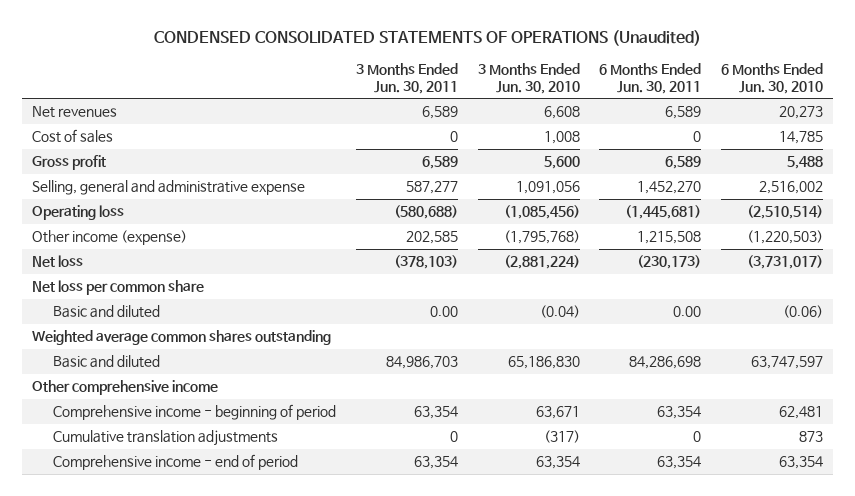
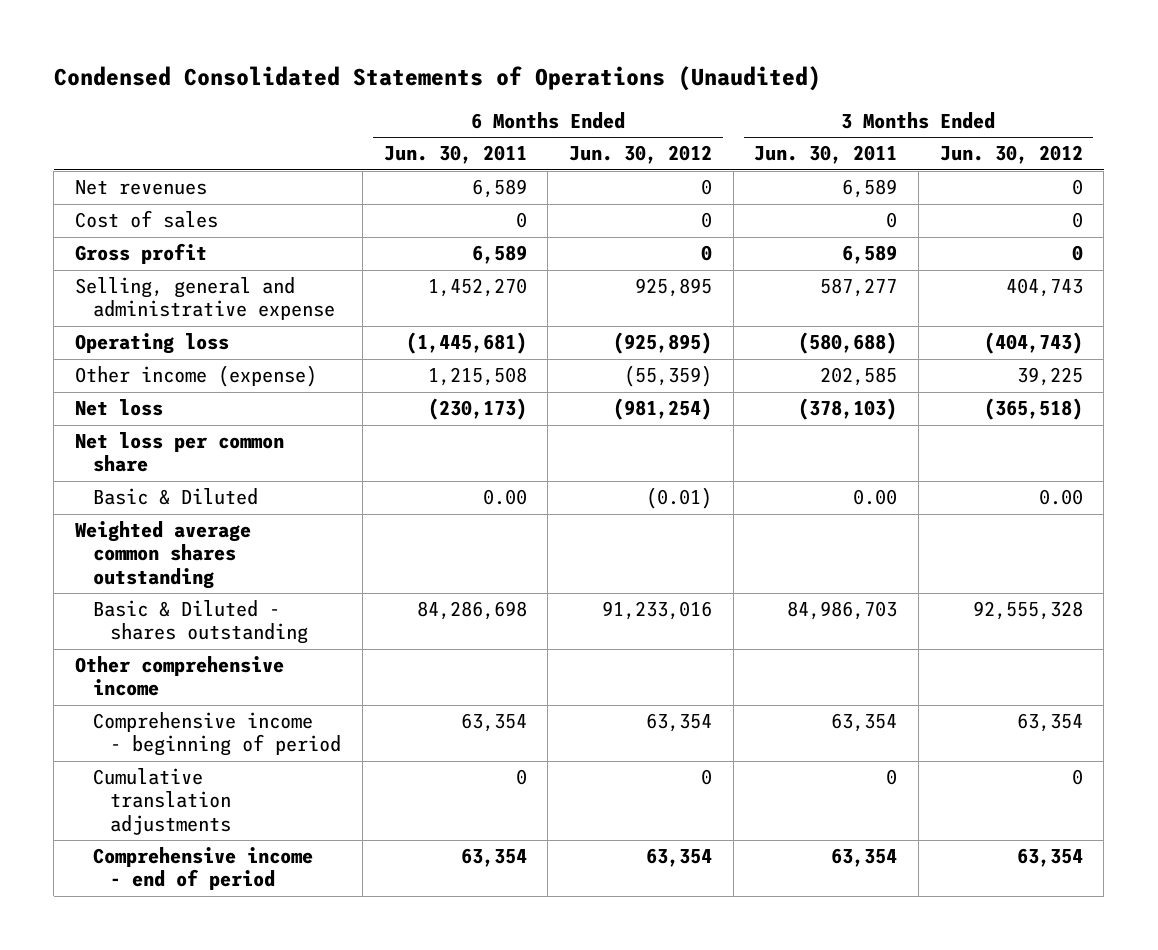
- CONDENSED CONSOLIDATED STATEMENTS OF OPERATIONS (Unaudited)
+ Condensed Consolidated Statements of Operations (Unaudited)
- | 3 Months Ended Jun. 30, 2011 | 3 Months Ended Jun. 30, 2010 | 6 Months Ended Jun. 30, 2011 | 6 Months Ended Jun. 30, 2010
+ | 6 Months Ended Jun. 30, 2011 | 6 Months Ended Jun. 30, 2012 | 3 Months Ended Jun. 30, 2011 | 3 Months Ended Jun. 30, 2012
- Basic and diluted | 0.00 | (0.04) | 0.00 | (0.06)
+ Basic & Diluted | 0.00 | (0.01) | 0.00 | 0.00
- Basic and diluted | 84,986,703 | 65,186,830 | 84,286,698 | 63,747,597
+ Basic & Diluted - shares outstanding | 84,286,698 | 91,233,016 | 84,986,703 | 92,555,328

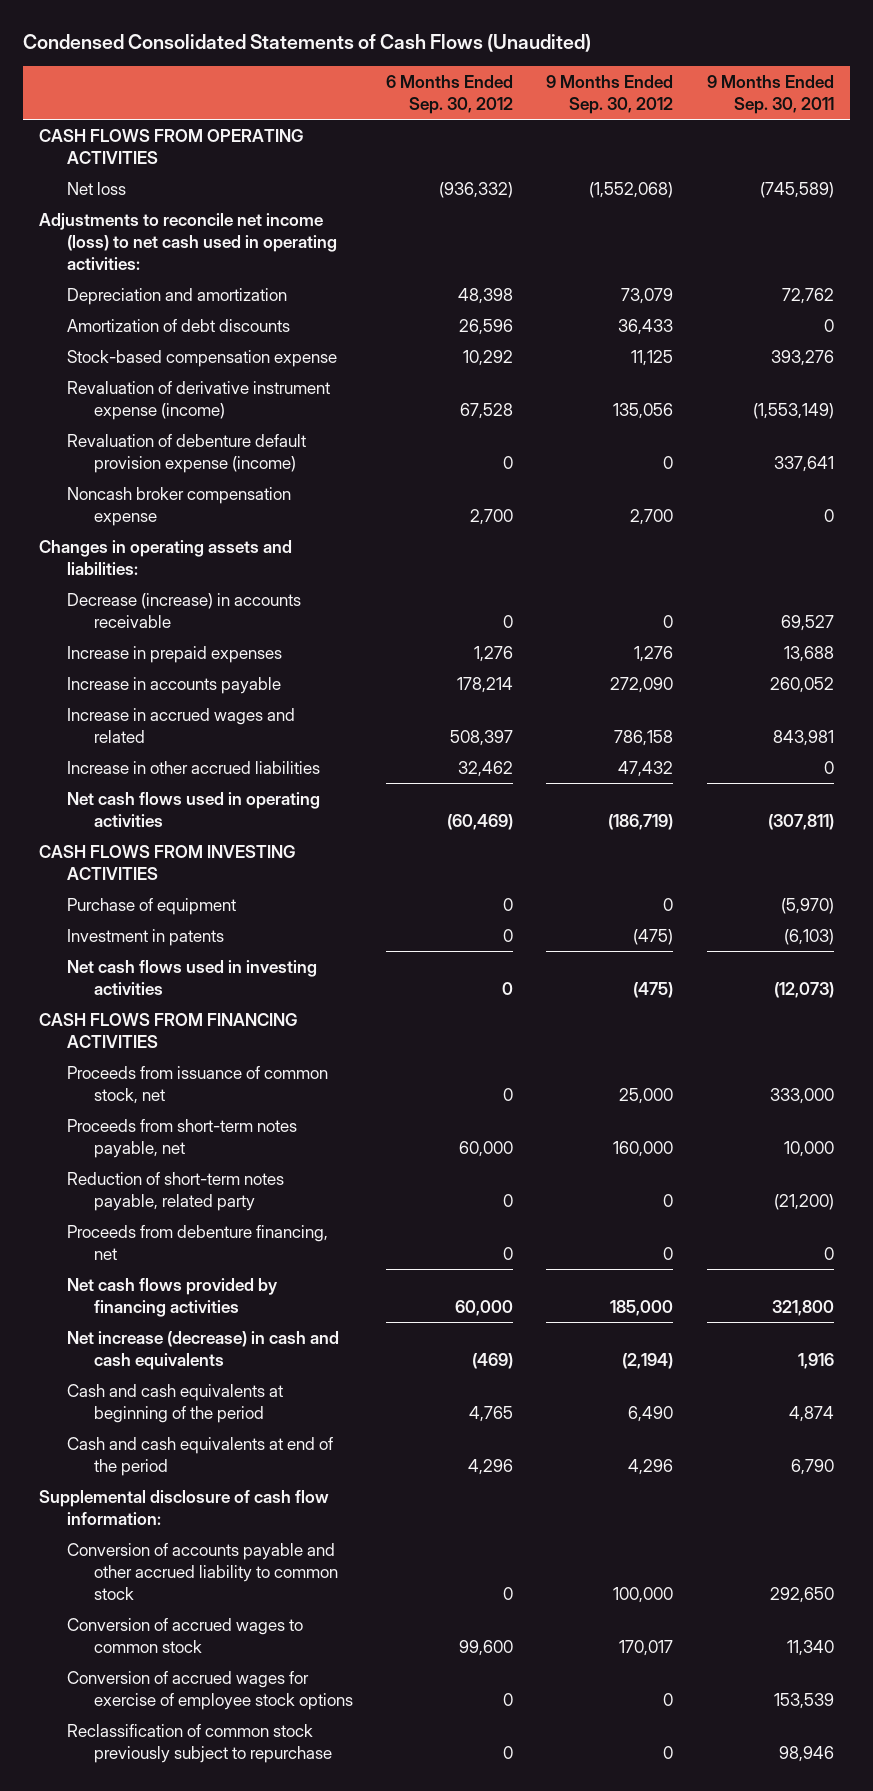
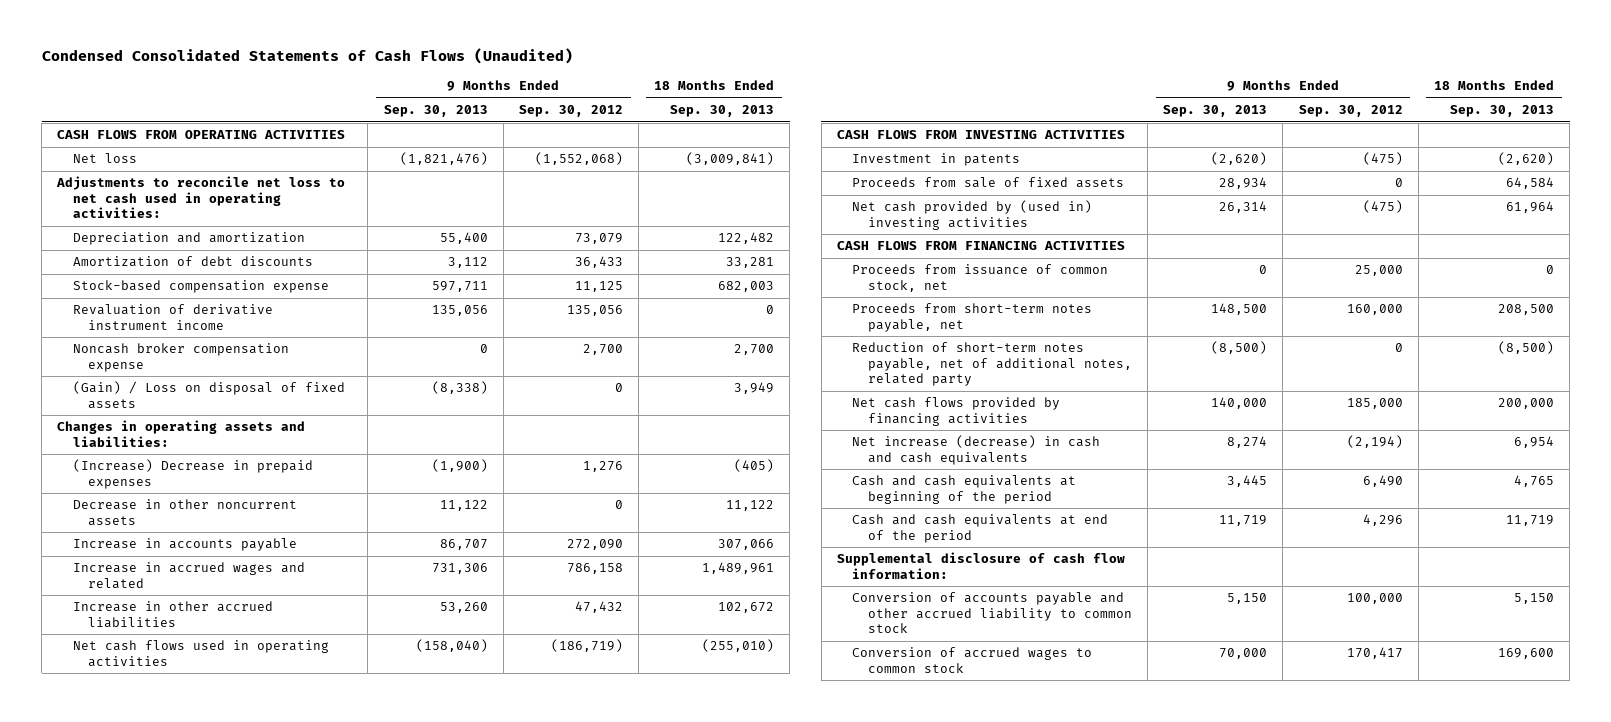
- | 6 Months Ended Sep. 30, 2012 | 9 Months Ended Sep. 30, 2012 | 9 Months Ended Sep. 30, 2011
+ | 9 Months Ended Sep. 30, 2013 | 9 Months Ended Sep. 30, 2012 | 18 Months Ended Sep. 30, 2013
- Adjustments to reconcile net income (loss) to net cash used in operating activities:
+ Adjustments to reconcile net loss to net cash used in operating activities:
- Revaluation of derivative instrument expense (income) | 67,528 | 135,056 | (1,553,149)
- Revaluation of debenture default provision expense (income) | 0 | 0 | 337,641
+ Revaluation of derivative instrument income | 135,056 | 135,056 | 0
+ (Gain) / Loss on disposal of fixed assets | (8,338) | 0 | 3,949
- Decrease (increase) in accounts receivable | 0 | 0 | 69,527
- Increase in prepaid expenses | 1,276 | 1,276 | 13,688
+ (Increase) Decrease in prepaid expenses | (1,900) | 1,276 | (405)
+ Decrease in other noncurrent assets | 11,122 | 0 | 11,122
- Purchase of equipment | 0 | 0 | (5,970)
- Net cash flows used in investing activities | 0 | (475) | (12,073)
+ Proceeds from sale of fixed assets | 28,934 | 0 | 64,584
+ Net cash provided by (used in) investing activities | 26,314 | (475) | 61,964
- Reduction of short-term notes payable, related party | 0 | 0 | (21,200)
- Proceeds from debenture financing, net | 0 | 0 | 0
+ Reduction of short-term notes payable, net of additional notes, related party | (8,500) | 0 | (8,500)
- Conversion of accrued wages to common stock | 99,600 | 170,017 | 11,340
- Conversion of accrued wages for exercise of employee stock options | 0 | 0 | 153,539
- Reclassification of common stock previously subject to repurchase | 0 | 0 | 98,946
+ Conversion of accrued wages to common stock | 70,000 | 170,417 | 169,600

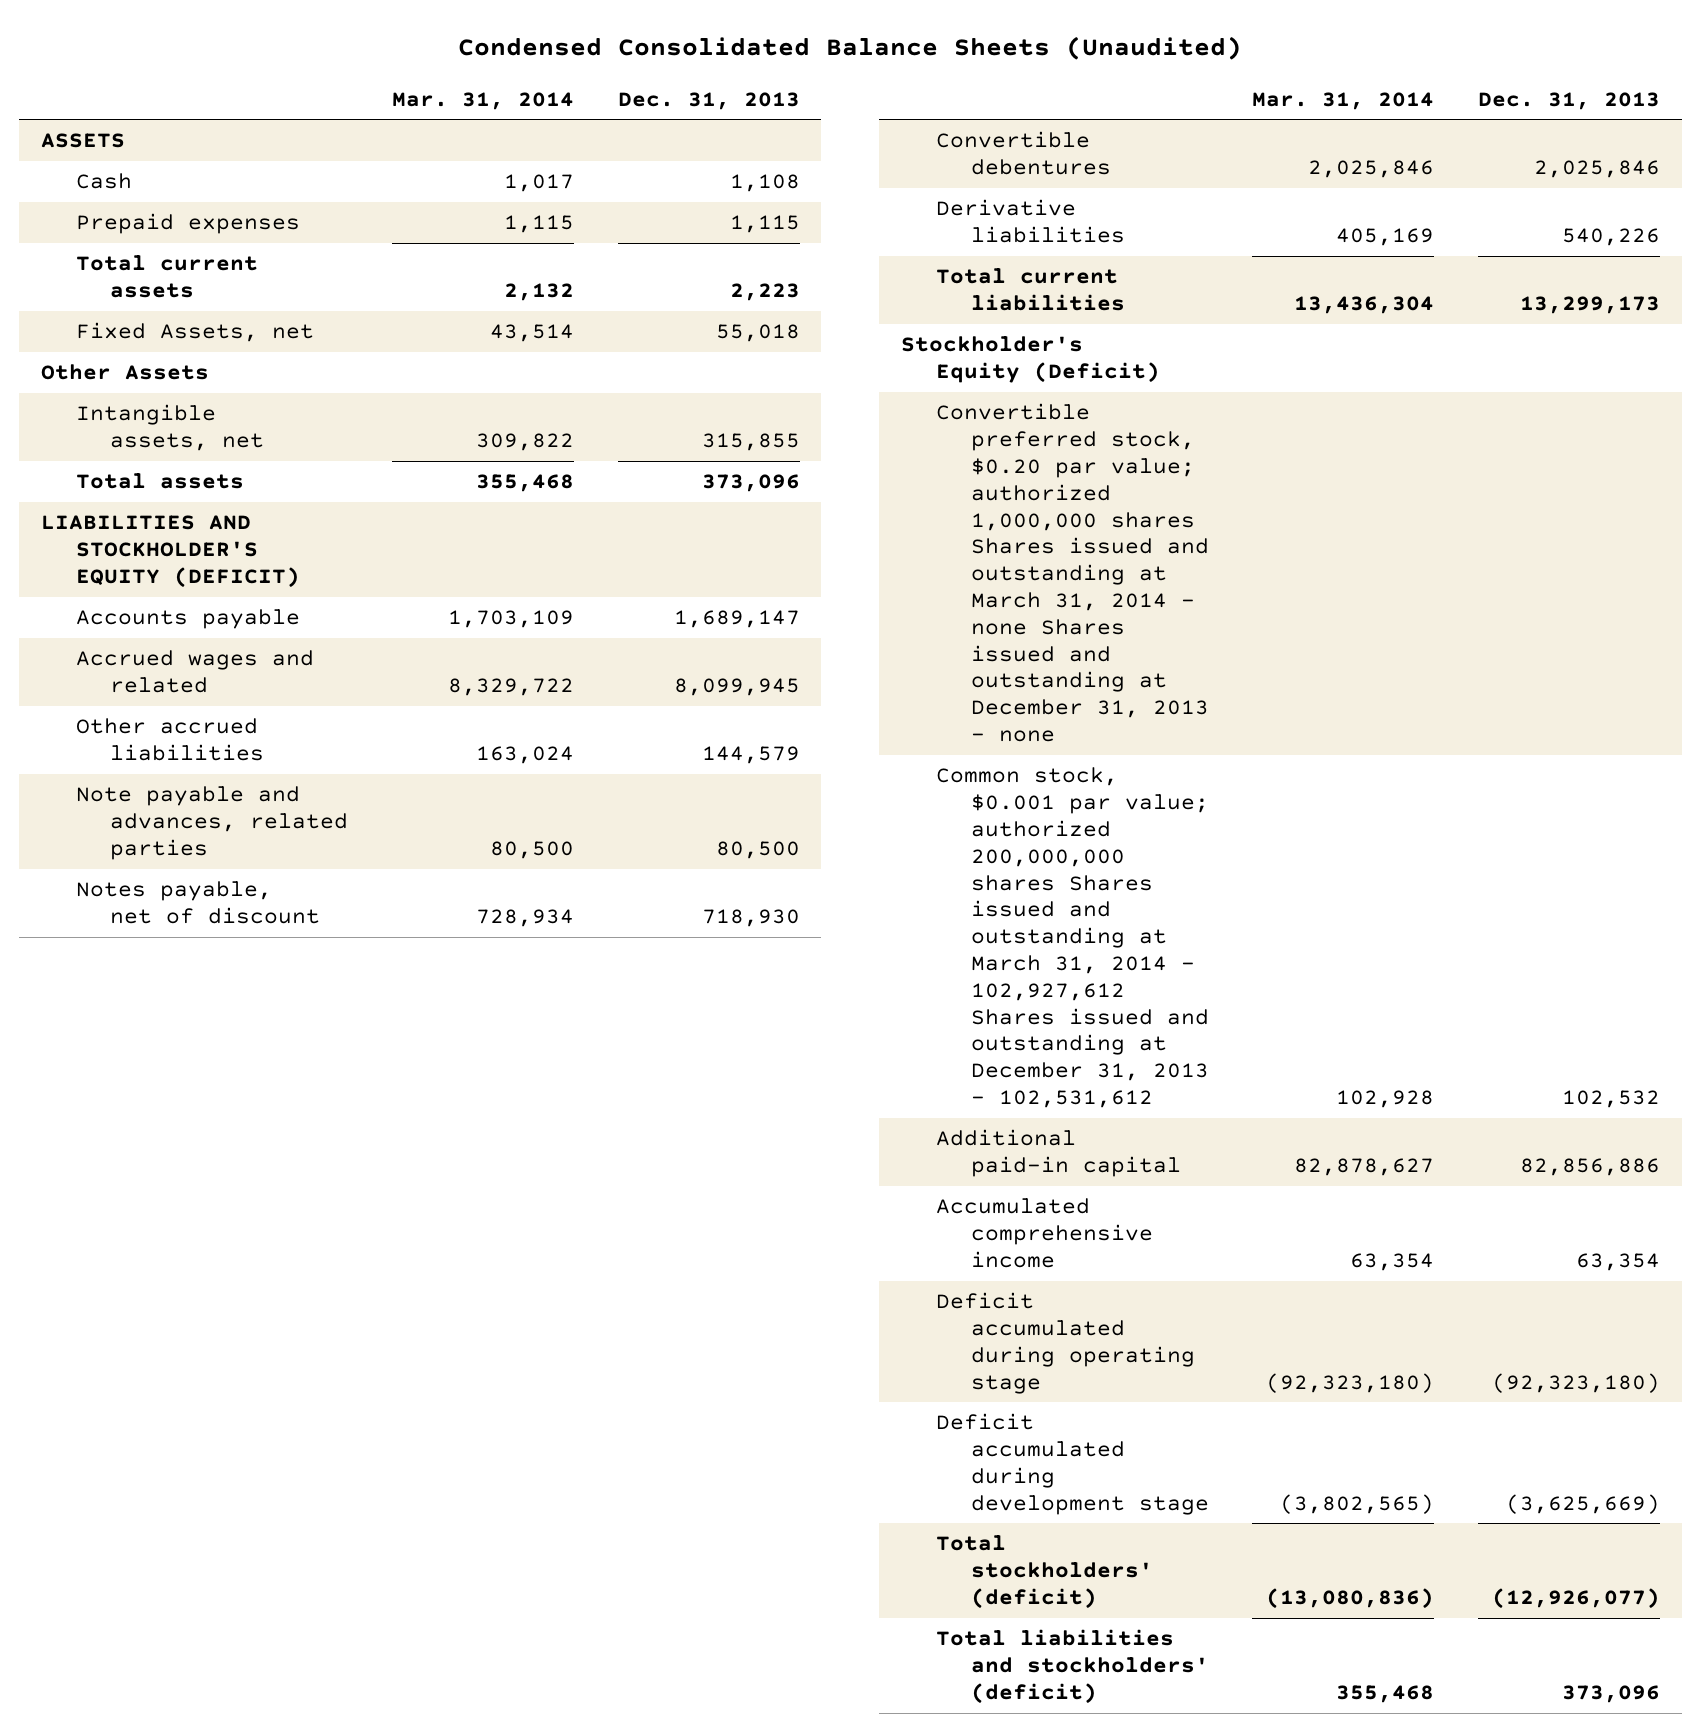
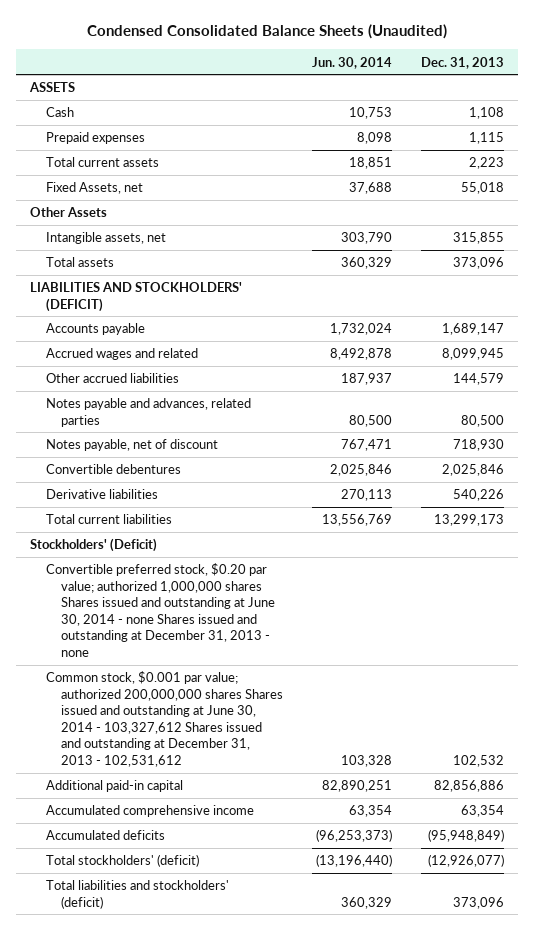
- | Mar. 31, 2014 | Dec. 31, 2013
+ | Jun. 30, 2014 | Dec. 31, 2013
- LIABILITIES AND STOCKHOLDER'S EQUITY (DEFICIT)
+ LIABILITIES AND STOCKHOLDERS' (DEFICIT)
- Note payable and advances, related parties | 80,500 | 80,500
+ Notes payable and advances, related parties | 80,500 | 80,500
- Stockholder's Equity (Deficit)
- Convertible preferred stock, $0.20 par value; authorized 1,000,000 shares Shares issued and outstanding at March 31, 2014 - none Shares issued and outstanding at December 31, 2013 - none
- Common stock, $0.001 par value; authorized 200,000,000 shares Shares issued and outstanding at March 31, 2014 - 102,927,612 Shares issued and outstanding at December 31, 2013 - 102,531,612 | 102,928 | 102,532
+ Stockholders' (Deficit)
+ Convertible preferred stock, $0.20 par value; authorized 1,000,000 shares Shares issued and outstanding at June 30, 2014 - none Shares issued and outstanding at December 31, 2013 - none
+ Common stock, $0.001 par value; authorized 200,000,000 shares Shares issued and outstanding at June 30, 2014 - 103,327,612 Shares issued and outstanding at December 31, 2013 - 102,531,612 | 103,328 | 102,532
- Deficit accumulated during operating stage | (92,323,180) | (92,323,180)
- Deficit accumulated during development stage | (3,802,565) | (3,625,669)
+ Accumulated deficits | (96,253,373) | (95,948,849)

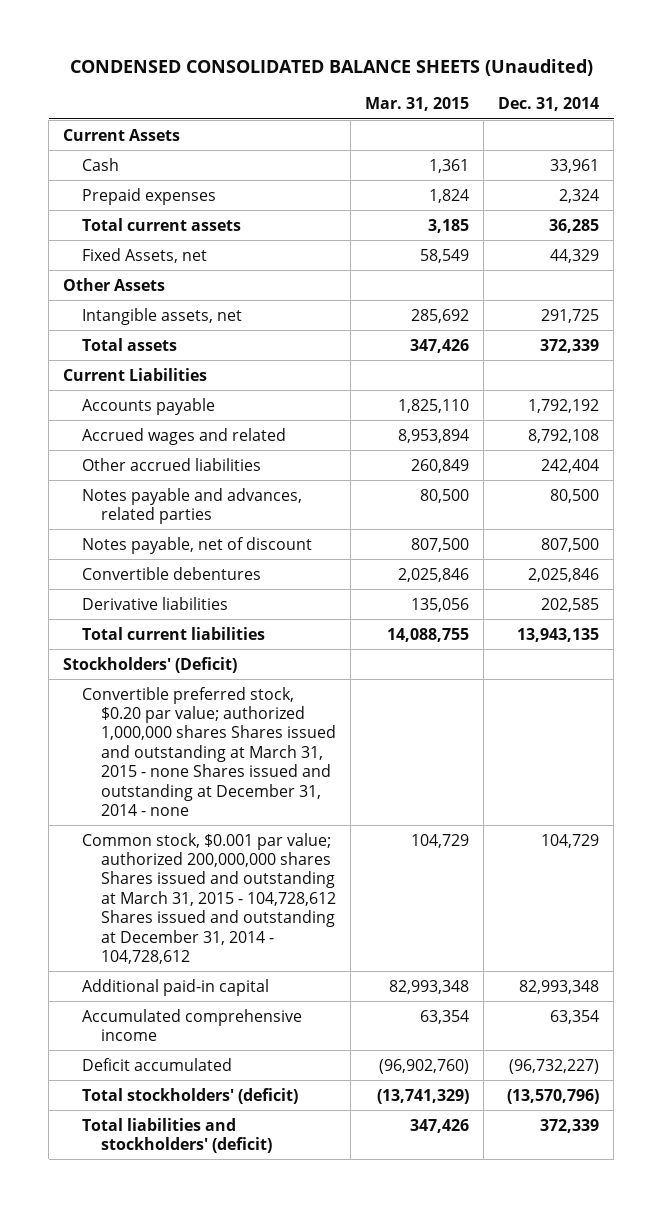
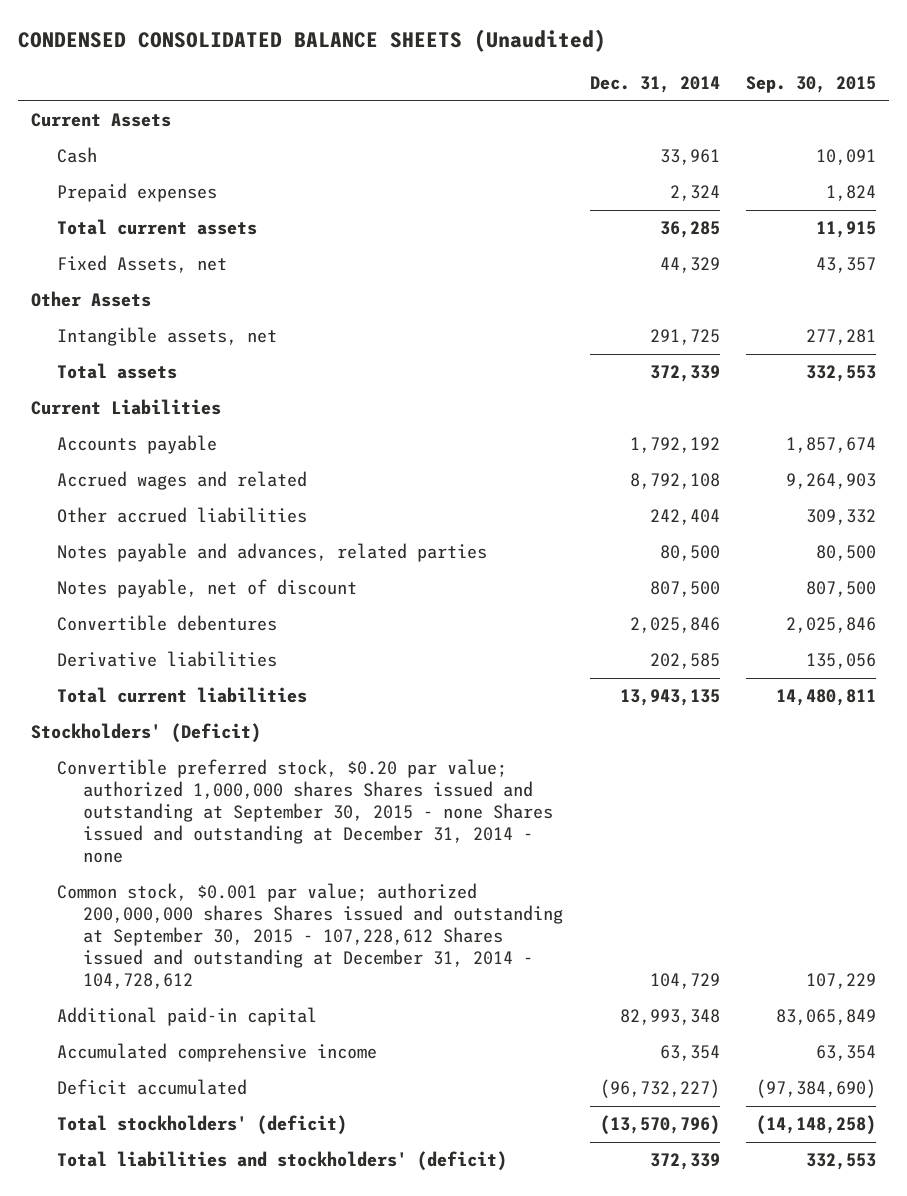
- | Mar. 31, 2015 | Dec. 31, 2014
+ | Dec. 31, 2014 | Sep. 30, 2015
- Convertible preferred stock, $0.20 par value; authorized 1,000,000 shares Shares issued and outstanding at March 31, 2015 - none Shares issued and outstanding at December 31, 2014 - none
- Common stock, $0.001 par value; authorized 200,000,000 shares Shares issued and outstanding at March 31, 2015 - 104,728,612 Shares issued and outstanding at December 31, 2014 - 104,728,612 | 104,729 | 104,729
+ Convertible preferred stock, $0.20 par value; authorized 1,000,000 shares Shares issued and outstanding at September 30, 2015 - none Shares issued and outstanding at December 31, 2014 - none
+ Common stock, $0.001 par value; authorized 200,000,000 shares Shares issued and outstanding at September 30, 2015 - 107,228,612 Shares issued and outstanding at December 31, 2014 - 104,728,612 | 104,729 | 107,229

